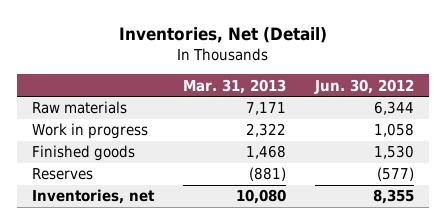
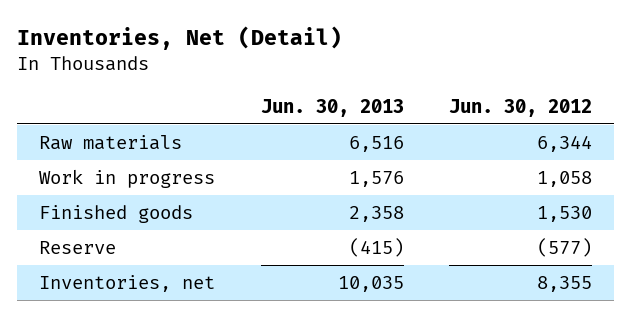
- | Mar. 31, 2013 | Jun. 30, 2012
+ | Jun. 30, 2013 | Jun. 30, 2012
- Reserves | (881) | (577)
+ Reserve | (415) | (577)

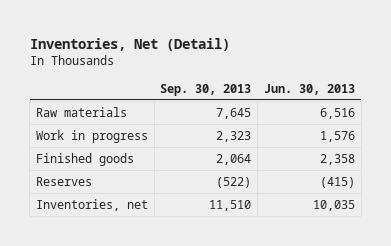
- | Jun. 30, 2013 | Jun. 30, 2012
+ | Sep. 30, 2013 | Jun. 30, 2013
- Reserve | (415) | (577)
+ Reserves | (522) | (415)

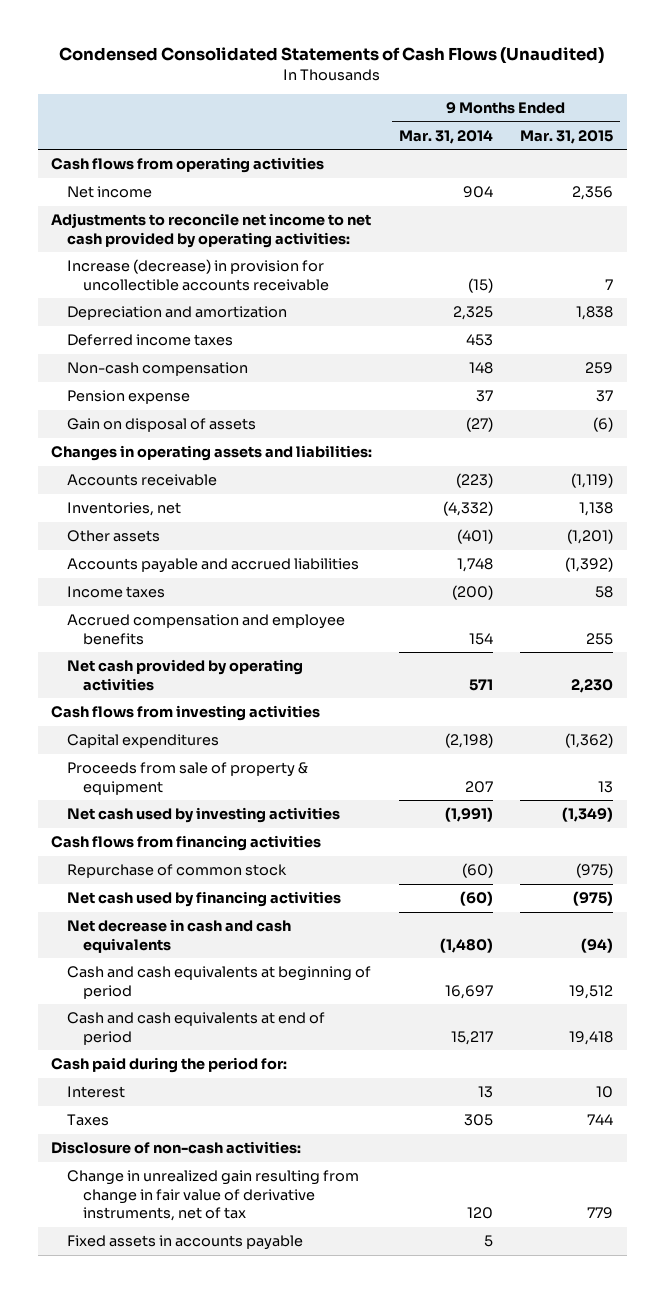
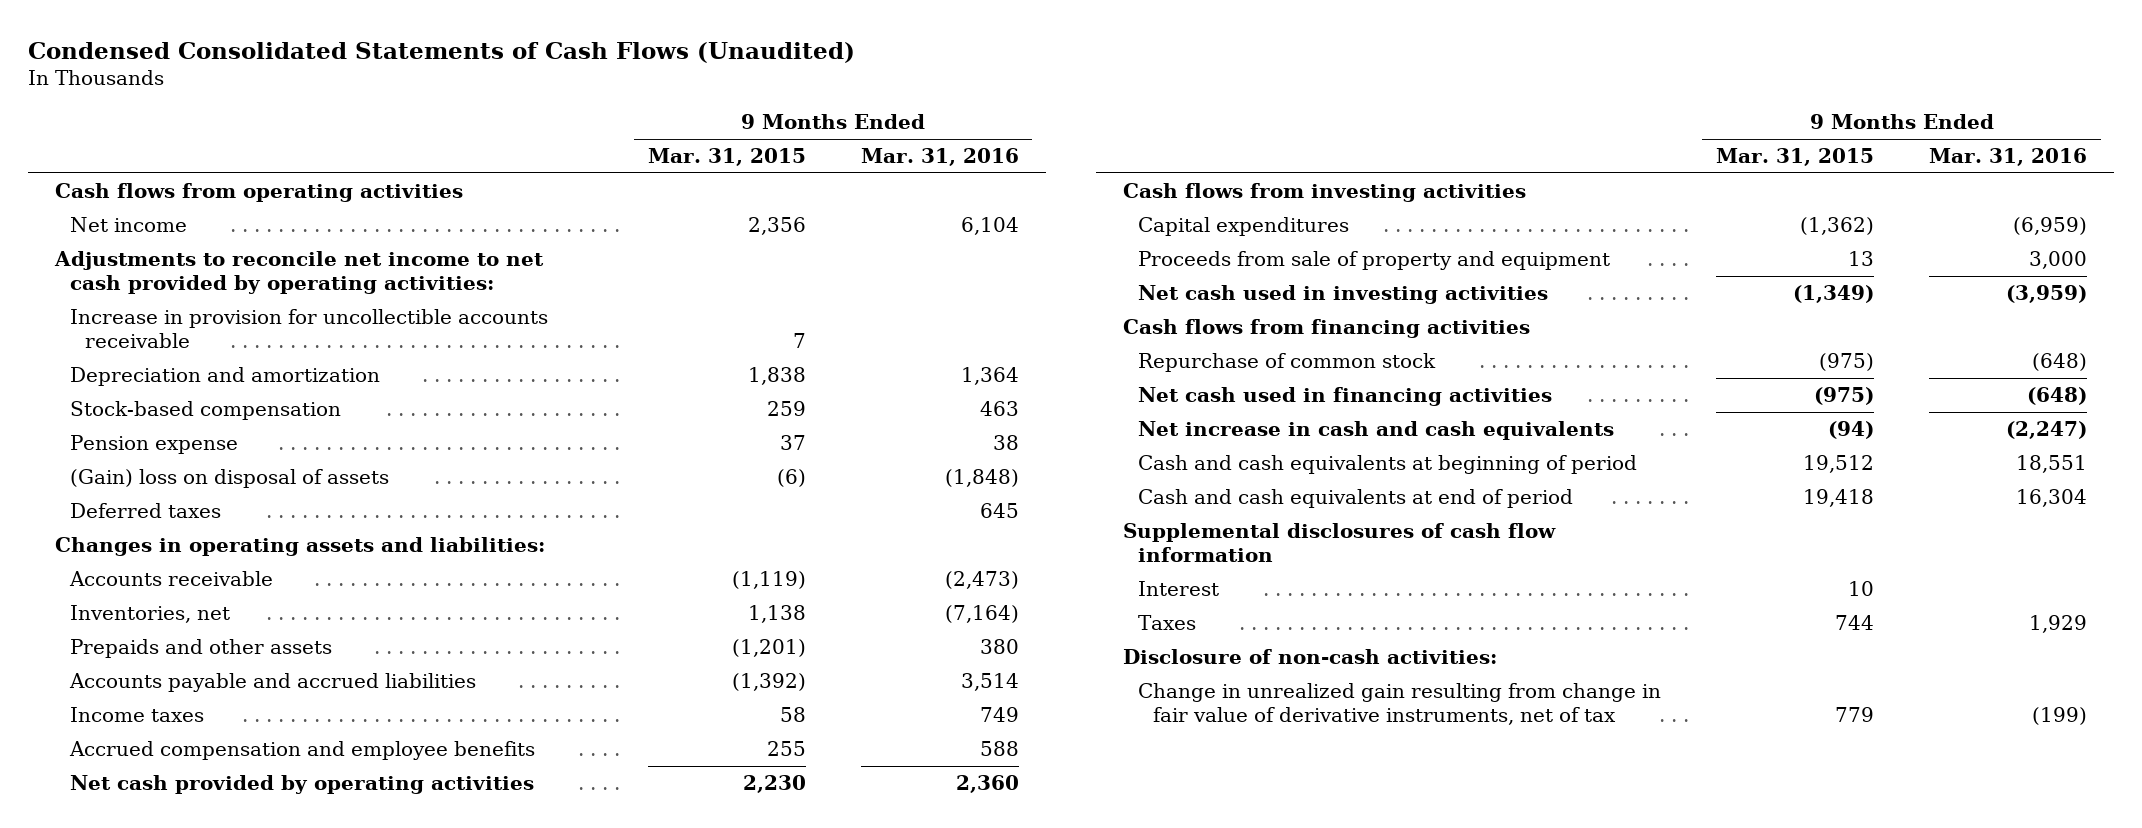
- | 9 Months Ended Mar. 31, 2014 | 9 Months Ended Mar. 31, 2015
+ | 9 Months Ended Mar. 31, 2015 | 9 Months Ended Mar. 31, 2016
- Increase (decrease) in provision for uncollectible accounts receivable | (15) | 7
+ Increase in provision for uncollectible accounts receivable | 7 |
- Deferred income taxes | 453 |
- Non-cash compensation | 148 | 259
+ Stock-based compensation | 259 | 463
- Gain on disposal of assets | (27) | (6)
+ (Gain) loss on disposal of assets | (6) | (1,848)
+ Deferred taxes | | 645
- Other assets | (401) | (1,201)
+ Prepaids and other assets | (1,201) | 380
- Proceeds from sale of property & equipment | 207 | 13
- Net cash used by investing activities | (1,991) | (1,349)
+ Proceeds from sale of property and equipment | 13 | 3,000
+ Net cash used in investing activities | (1,349) | (3,959)
- Net cash used by financing activities | (60) | (975)
- Net decrease in cash and cash equivalents | (1,480) | (94)
+ Net cash used in financing activities | (975) | (648)
+ Net increase in cash and cash equivalents | (94) | (2,247)
- Cash paid during the period for:
+ Supplemental disclosures of cash flow information
- Fixed assets in accounts payable | 5 |

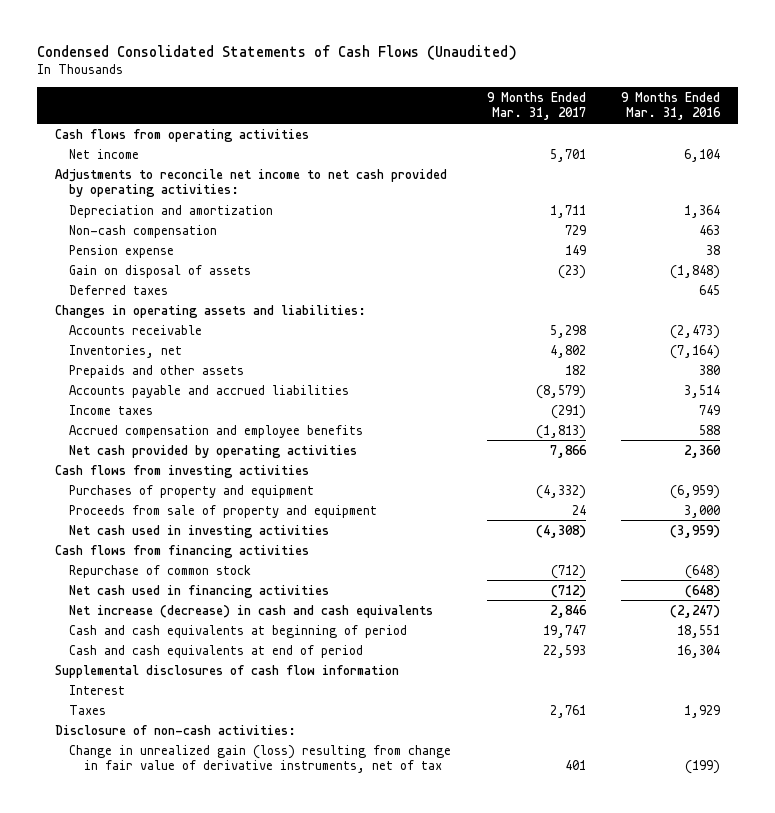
- | 9 Months Ended Mar. 31, 2015 | 9 Months Ended Mar. 31, 2016
+ | 9 Months Ended Mar. 31, 2017 | 9 Months Ended Mar. 31, 2016
- Increase in provision for uncollectible accounts receivable | 7 |
- Stock-based compensation | 259 | 463
+ Non-cash compensation | 729 | 463
- (Gain) loss on disposal of assets | (6) | (1,848)
+ Gain on disposal of assets | (23) | (1,848)
- Capital expenditures | (1,362) | (6,959)
+ Purchases of property and equipment | (4,332) | (6,959)
- Net increase in cash and cash equivalents | (94) | (2,247)
+ Net increase (decrease) in cash and cash equivalents | 2,846 | (2,247)
- Change in unrealized gain resulting from change in fair value of derivative instruments, net of tax | 779 | (199)
+ Change in unrealized gain (loss) resulting from change in fair value of derivative instruments, net of tax | 401 | (199)

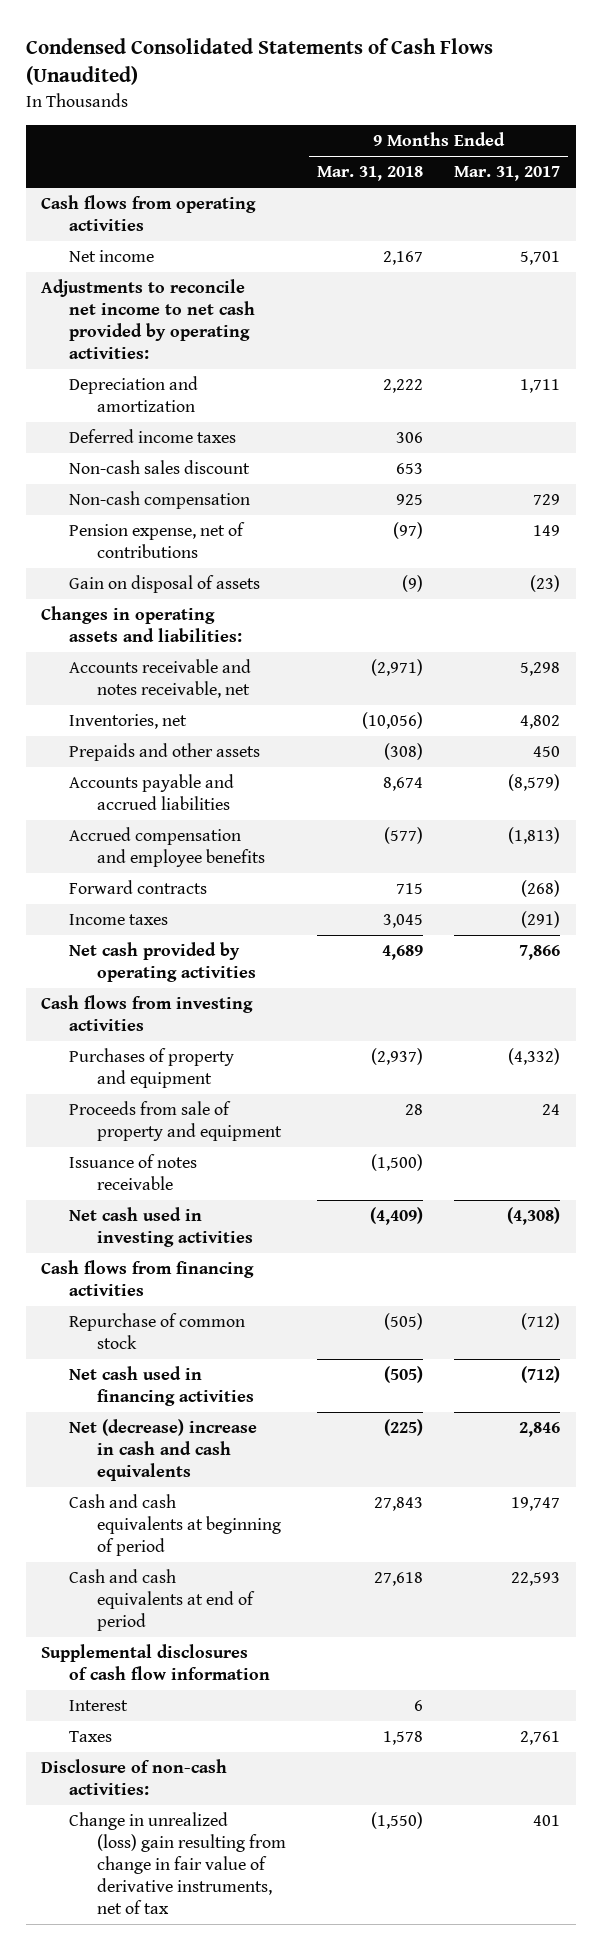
- | 9 Months Ended Mar. 31, 2017 | 9 Months Ended Mar. 31, 2016
+ | 9 Months Ended Mar. 31, 2018 | 9 Months Ended Mar. 31, 2017
+ Deferred income taxes | 306 |
+ Non-cash sales discount | 653 |
- Pension expense | 149 | 38
+ Pension expense, net of contributions | (97) | 149
- Deferred taxes | | 645
- Accounts receivable | 5,298 | (2,473)
+ Accounts receivable and notes receivable, net | (2,971) | 5,298
- Prepaids and other assets | 182 | 380
+ Prepaids and other assets | (308) | 450
+ Forward contracts | 715 | (268)
moved down: Income taxes | 3,045 | (291)
+ Issuance of notes receivable | (1,500) |
- Net increase (decrease) in cash and cash equivalents | 2,846 | (2,247)
+ Net (decrease) increase in cash and cash equivalents | (225) | 2,846
- Change in unrealized gain (loss) resulting from change in fair value of derivative instruments, net of tax | 401 | (199)
+ Change in unrealized (loss) gain resulting from change in fair value of derivative instruments, net of tax | (1,550) | 401

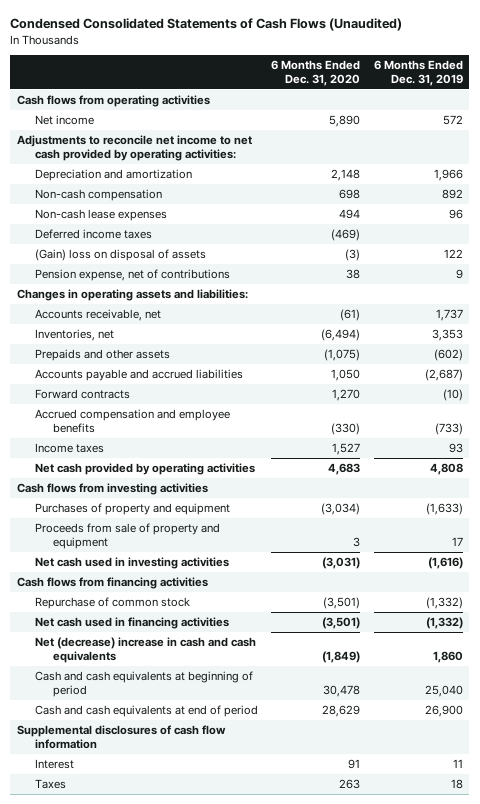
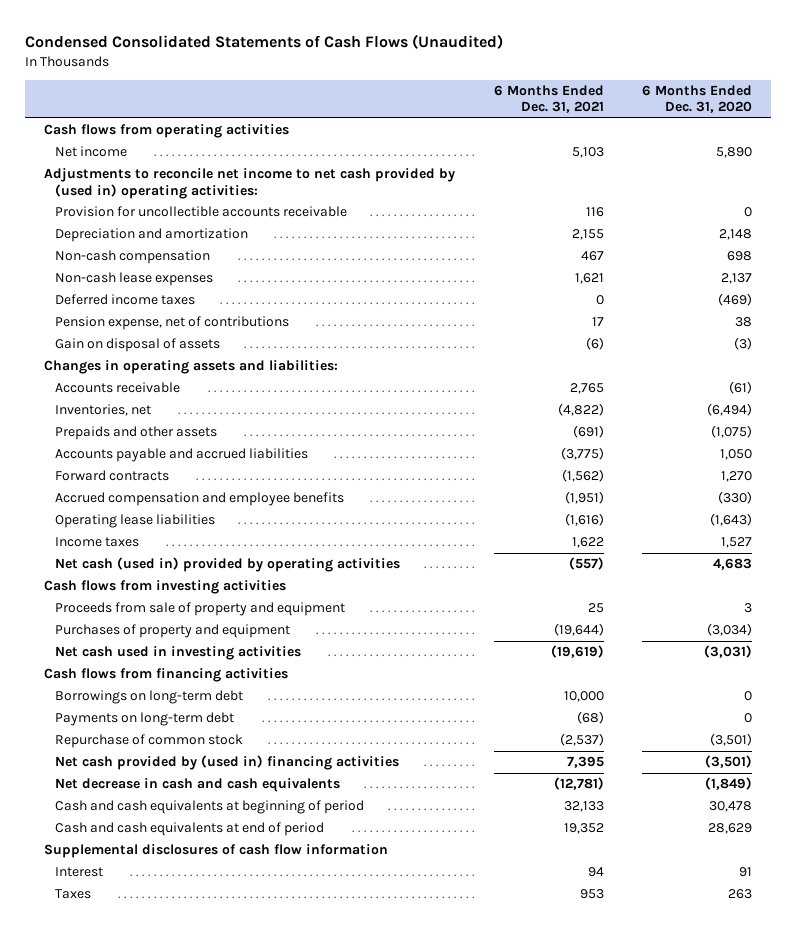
- | 6 Months Ended Dec. 31, 2020 | 6 Months Ended Dec. 31, 2019
+ | 6 Months Ended Dec. 31, 2021 | 6 Months Ended Dec. 31, 2020
- Adjustments to reconcile net income to net cash provided by operating activities:
+ Adjustments to reconcile net income to net cash provided by (used in) operating activities:
+ Provision for uncollectible accounts receivable | 116 | 0
- Non-cash lease expenses | 494 | 96
+ Non-cash lease expenses | 1,621 | 2,137
- (Gain) loss on disposal of assets | (3) | 122
+ Gain on disposal of assets | (6) | (3)
- Accounts receivable, net | (61) | 1,737
+ Accounts receivable | 2,765 | (61)
+ Operating lease liabilities | (1,616) | (1,643)
- Net cash provided by operating activities | 4,683 | 4,808
+ Net cash (used in) provided by operating activities | (557) | 4,683
moved down: Purchases of property and equipment | (19,644) | (3,034)
+ Borrowings on long-term debt | 10,000 | 0
+ Payments on long-term debt | (68) | 0
- Net cash used in financing activities | (3,501) | (1,332)
- Net (decrease) increase in cash and cash equivalents | (1,849) | 1,860
+ Net cash provided by (used in) financing activities | 7,395 | (3,501)
+ Net decrease in cash and cash equivalents | (12,781) | (1,849)

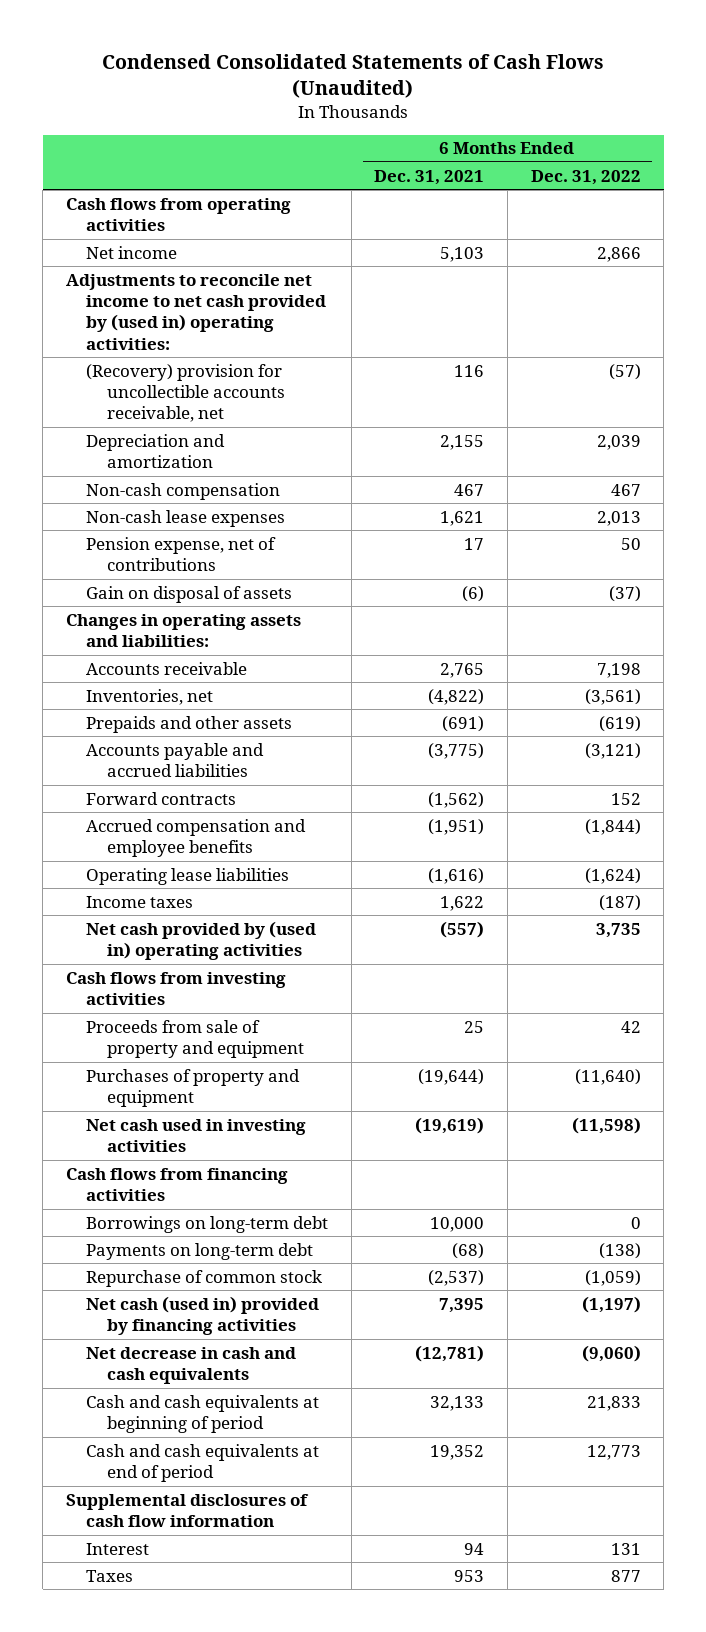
- | 6 Months Ended Dec. 31, 2021 | 6 Months Ended Dec. 31, 2020
+ | 6 Months Ended Dec. 31, 2021 | 6 Months Ended Dec. 31, 2022
- Provision for uncollectible accounts receivable | 116 | 0
+ (Recovery) provision for uncollectible accounts receivable, net | 116 | (57)
- Deferred income taxes | 0 | (469)
- Net cash (used in) provided by operating activities | (557) | 4,683
+ Net cash provided by (used in) operating activities | (557) | 3,735
- Net cash provided by (used in) financing activities | 7,395 | (3,501)
+ Net cash (used in) provided by financing activities | 7,395 | (1,197)

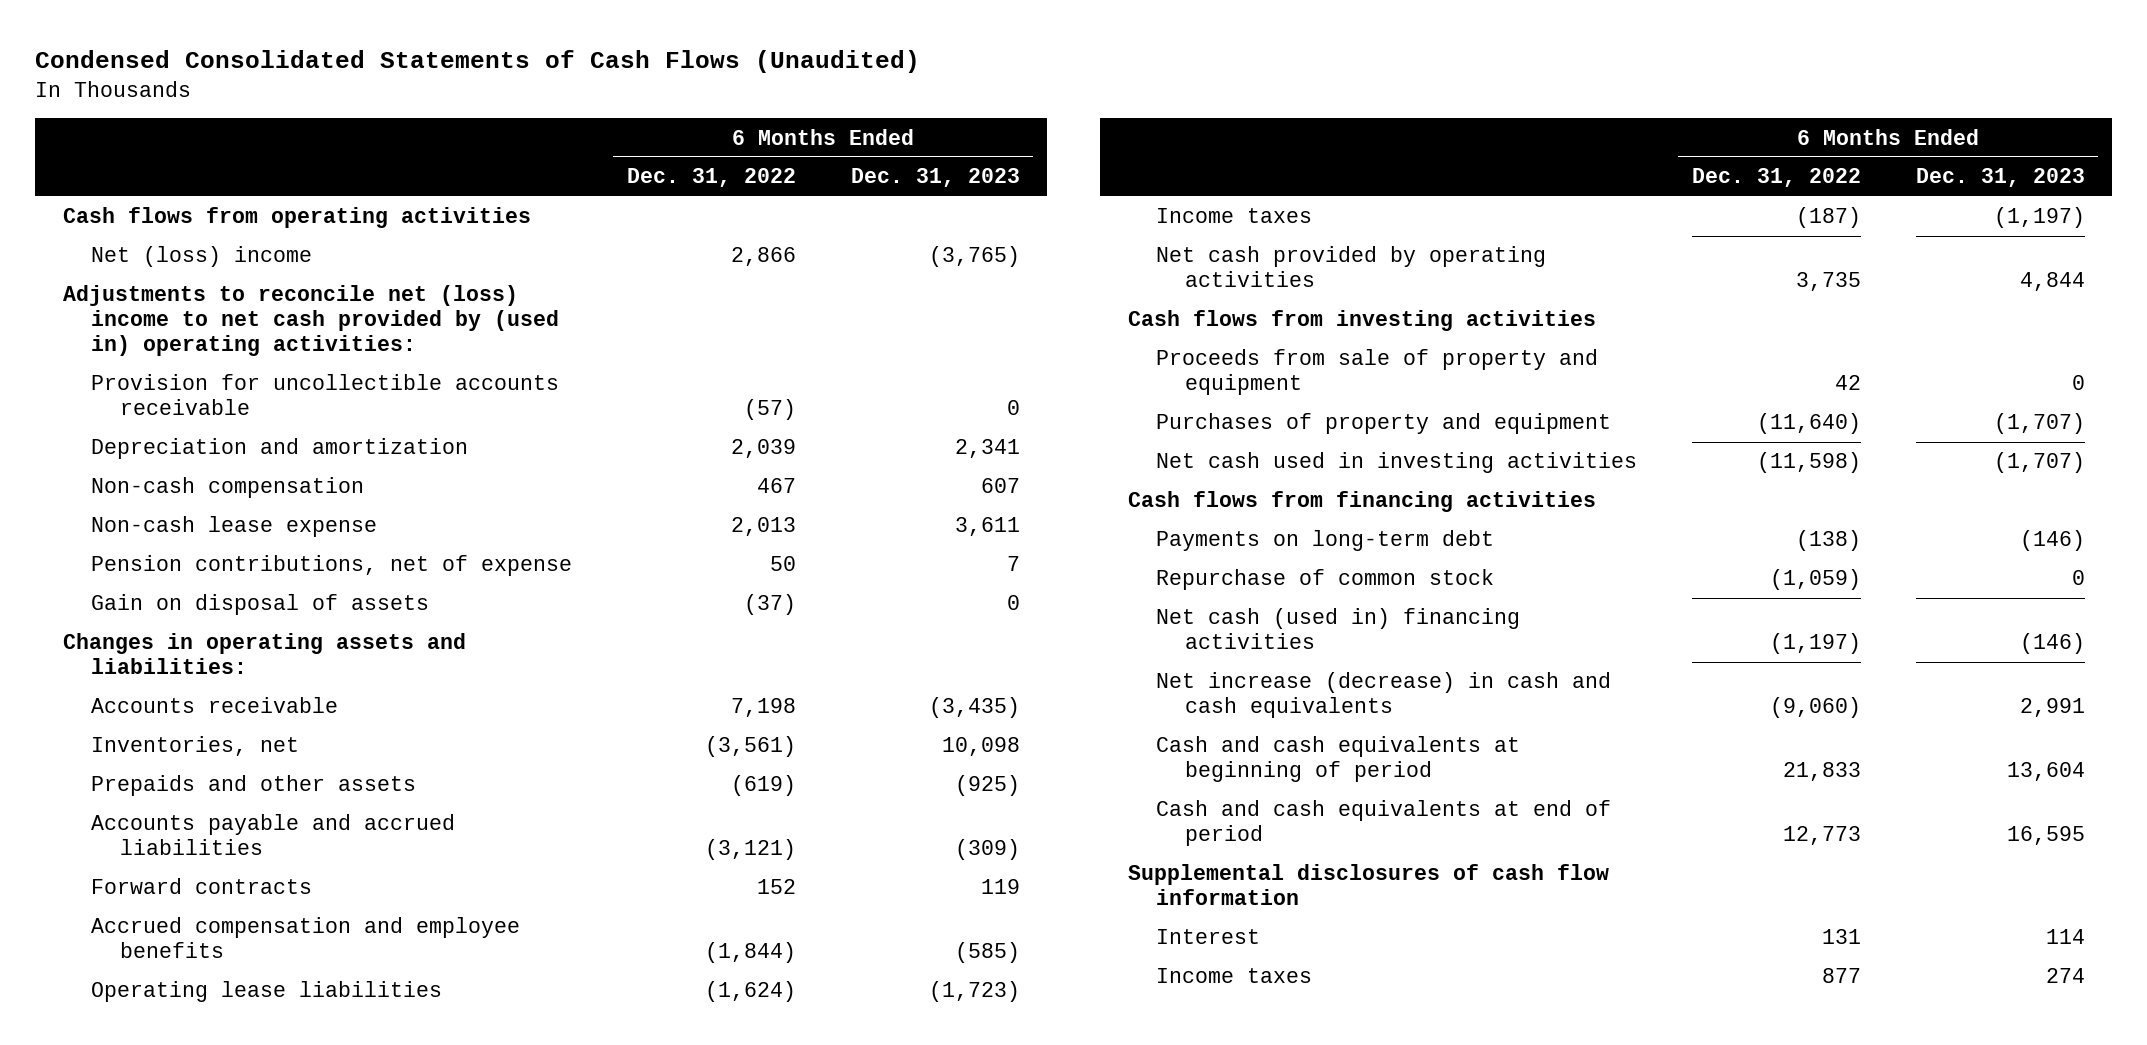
- | 6 Months Ended Dec. 31, 2021 | 6 Months Ended Dec. 31, 2022
+ | 6 Months Ended Dec. 31, 2022 | 6 Months Ended Dec. 31, 2023
- Net income | 5,103 | 2,866
- Adjustments to reconcile net income to net cash provided by (used in) operating activities:
- (Recovery) provision for uncollectible accounts receivable, net | 116 | (57)
+ Net (loss) income | 2,866 | (3,765)
+ Adjustments to reconcile net (loss) income to net cash provided by (used in) operating activities:
+ Provision for uncollectible accounts receivable | (57) | 0
- Non-cash lease expenses | 1,621 | 2,013
- Pension expense, net of contributions | 17 | 50
+ Non-cash lease expense | 2,013 | 3,611
+ Pension contributions, net of expense | 50 | 7
- Net cash provided by (used in) operating activities | (557) | 3,735
+ Net cash provided by operating activities | 3,735 | 4,844
- Borrowings on long-term debt | 10,000 | 0
- Net cash (used in) provided by financing activities | 7,395 | (1,197)
- Net decrease in cash and cash equivalents | (12,781) | (9,060)
+ Net cash (used in) financing activities | (1,197) | (146)
+ Net increase (decrease) in cash and cash equivalents | (9,060) | 2,991
- Taxes | 953 | 877
+ Income taxes | 877 | 274

